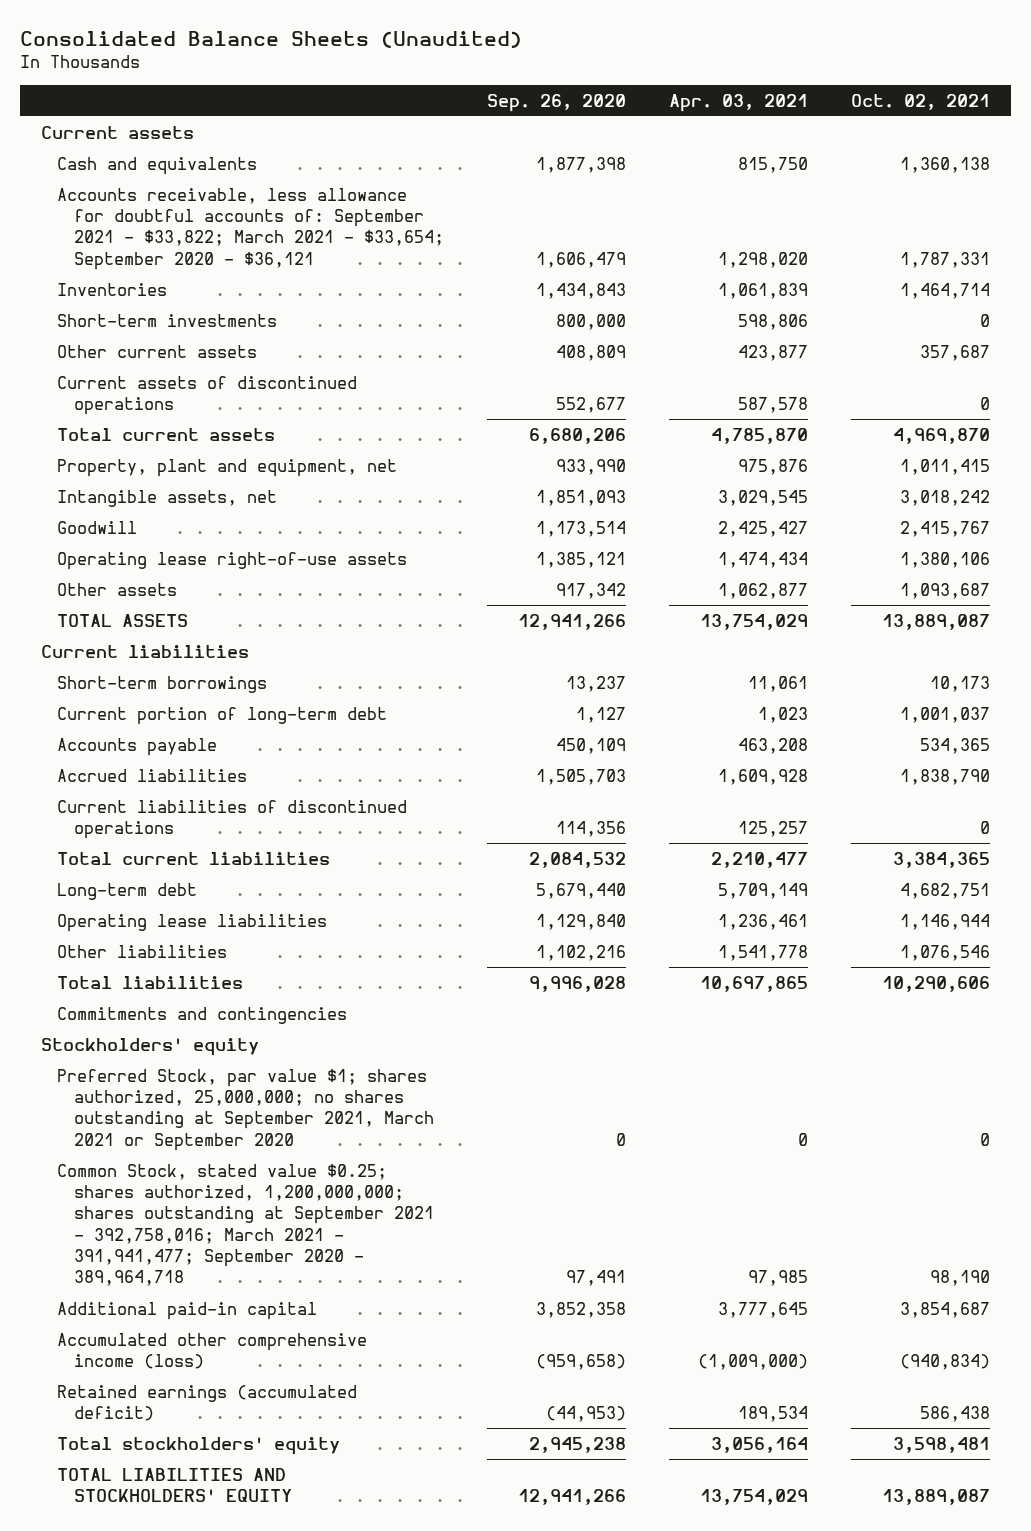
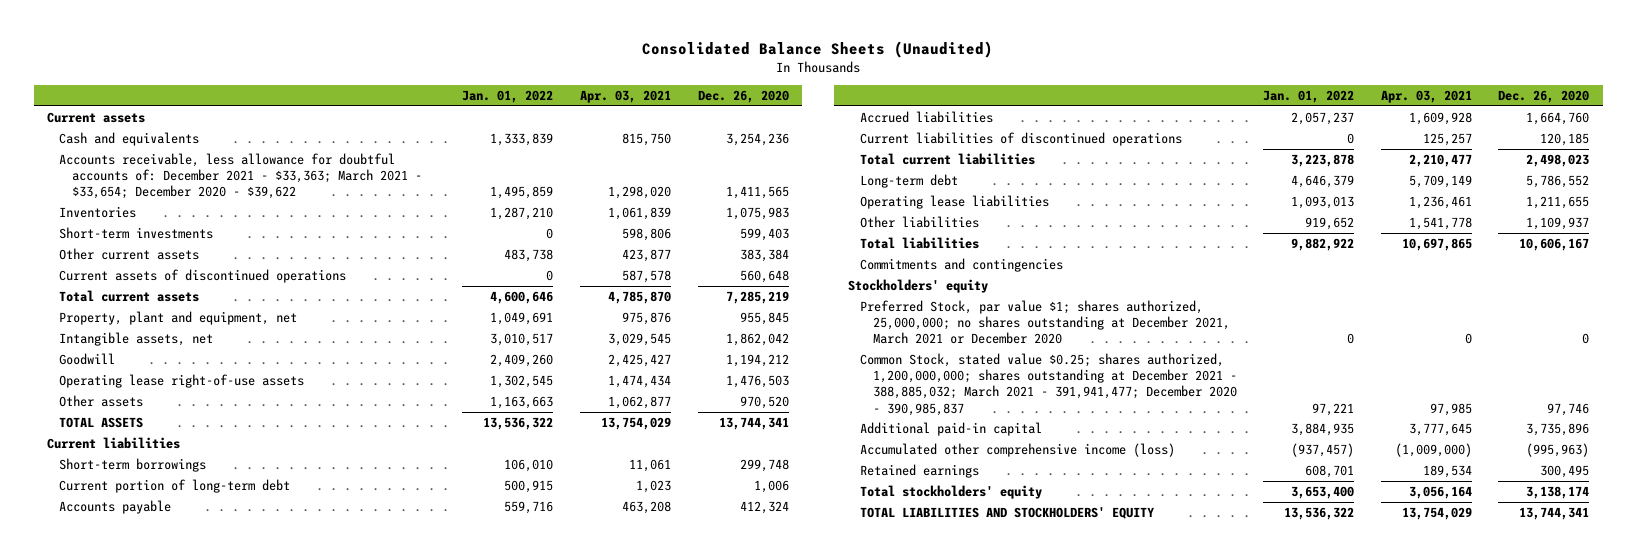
- | Sep. 26, 2020 | Apr. 03, 2021 | Oct. 02, 2021
+ | Jan. 01, 2022 | Apr. 03, 2021 | Dec. 26, 2020
- Accounts receivable, less allowance for doubtful accounts of: September 2021 - $33,822; March 2021 - $33,654; September 2020 - $36,121 | 1,606,479 | 1,298,020 | 1,787,331
+ Accounts receivable, less allowance for doubtful accounts of: December 2021 - $33,363; March 2021 - $33,654; December 2020 - $39,622 | 1,495,859 | 1,298,020 | 1,411,565
- Preferred Stock, par value $1; shares authorized, 25,000,000; no shares outstanding at September 2021, March 2021 or September 2020 | 0 | 0 | 0
- Common Stock, stated value $0.25; shares authorized, 1,200,000,000; shares outstanding at September 2021 - 392,758,016; March 2021 - 391,941,477; September 2020 - 389,964,718 | 97,491 | 97,985 | 98,190
+ Preferred Stock, par value $1; shares authorized, 25,000,000; no shares outstanding at December 2021, March 2021 or December 2020 | 0 | 0 | 0
+ Common Stock, stated value $0.25; shares authorized, 1,200,000,000; shares outstanding at December 2021 - 388,885,032; March 2021 - 391,941,477; December 2020 - 390,985,837 | 97,221 | 97,985 | 97,746
- Retained earnings (accumulated deficit) | (44,953) | 189,534 | 586,438
+ Retained earnings | 608,701 | 189,534 | 300,495

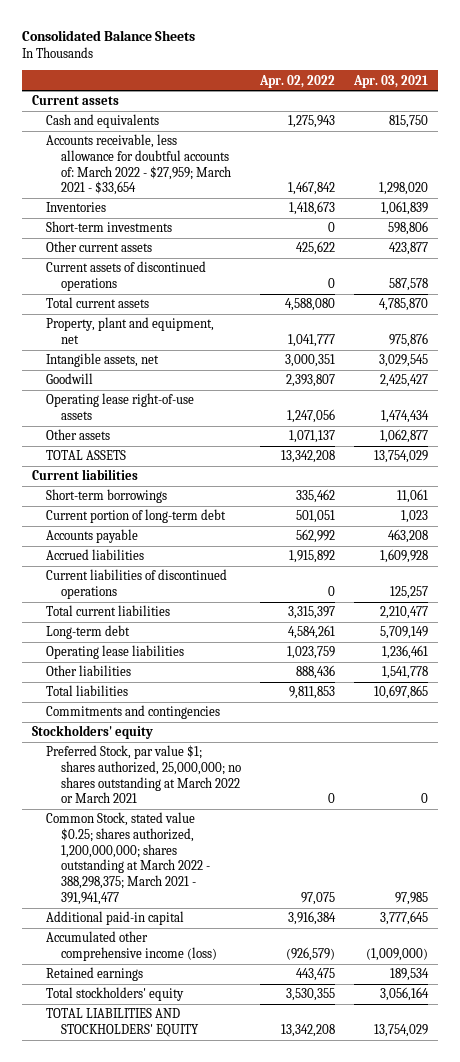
- Consolidated Balance Sheets (Unaudited)
+ Consolidated Balance Sheets
- | Jan. 01, 2022 | Apr. 03, 2021 | Dec. 26, 2020
+ | Apr. 02, 2022 | Apr. 03, 2021
- Accounts receivable, less allowance for doubtful accounts of: December 2021 - $33,363; March 2021 - $33,654; December 2020 - $39,622 | 1,495,859 | 1,298,020 | 1,411,565
+ Accounts receivable, less allowance for doubtful accounts of: March 2022 - $27,959; March 2021 - $33,654 | 1,467,842 | 1,298,020
- Preferred Stock, par value $1; shares authorized, 25,000,000; no shares outstanding at December 2021, March 2021 or December 2020 | 0 | 0 | 0
- Common Stock, stated value $0.25; shares authorized, 1,200,000,000; shares outstanding at December 2021 - 388,885,032; March 2021 - 391,941,477; December 2020 - 390,985,837 | 97,221 | 97,985 | 97,746
+ Preferred Stock, par value $1; shares authorized, 25,000,000; no shares outstanding at March 2022 or March 2021 | 0 | 0
+ Common Stock, stated value $0.25; shares authorized, 1,200,000,000; shares outstanding at March 2022 - 388,298,375; March 2021 - 391,941,477 | 97,075 | 97,985

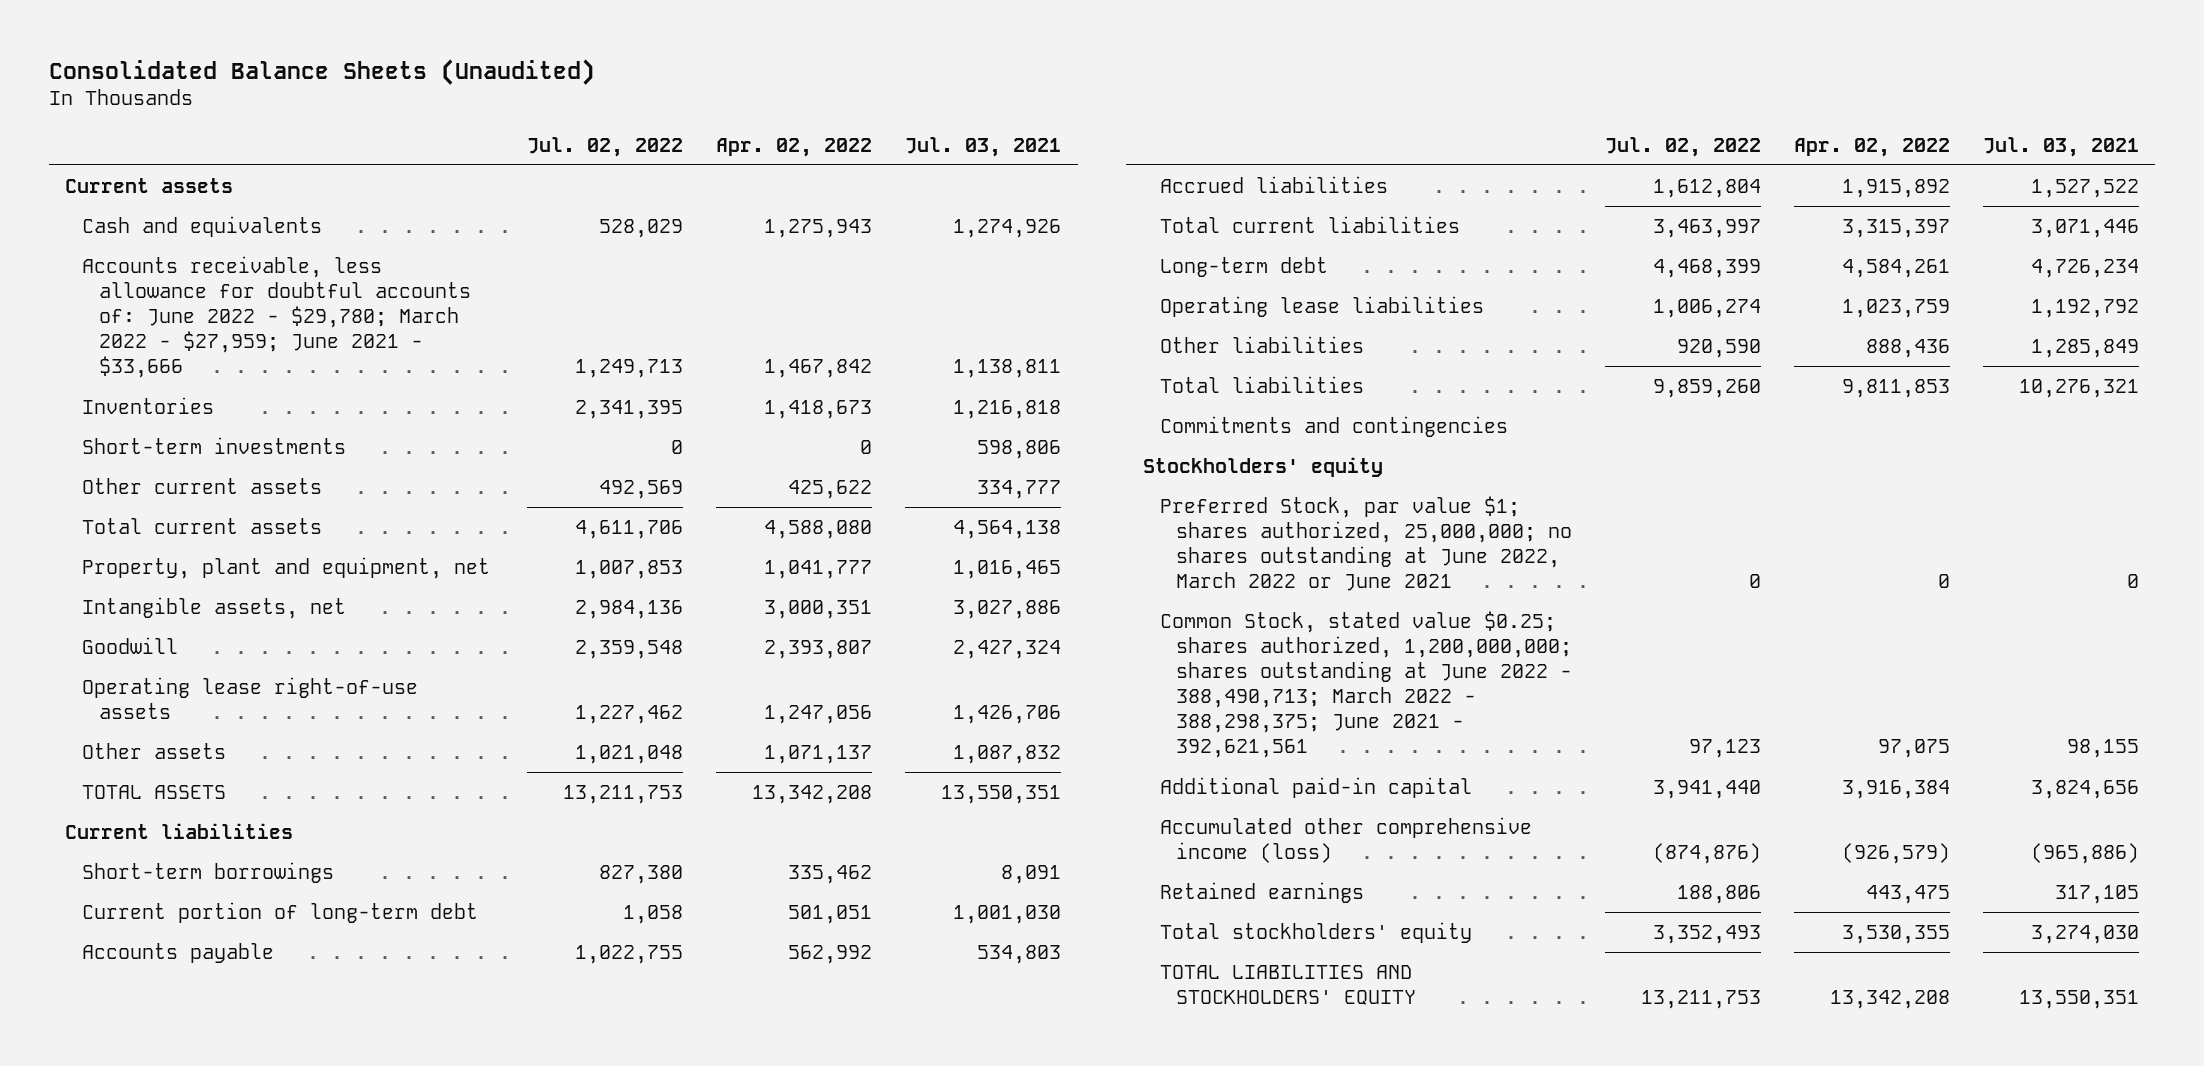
- Consolidated Balance Sheets
+ Consolidated Balance Sheets (Unaudited)
- | Apr. 02, 2022 | Apr. 03, 2021
+ | Jul. 02, 2022 | Apr. 02, 2022 | Jul. 03, 2021
- Accounts receivable, less allowance for doubtful accounts of: March 2022 - $27,959; March 2021 - $33,654 | 1,467,842 | 1,298,020
+ Accounts receivable, less allowance for doubtful accounts of: June 2022 - $29,780; March 2022 - $27,959; June 2021 - $33,666 | 1,249,713 | 1,467,842 | 1,138,811
- Current assets of discontinued operations | 0 | 587,578
- Current liabilities of discontinued operations | 0 | 125,257
- Preferred Stock, par value $1; shares authorized, 25,000,000; no shares outstanding at March 2022 or March 2021 | 0 | 0
- Common Stock, stated value $0.25; shares authorized, 1,200,000,000; shares outstanding at March 2022 - 388,298,375; March 2021 - 391,941,477 | 97,075 | 97,985
+ Preferred Stock, par value $1; shares authorized, 25,000,000; no shares outstanding at June 2022, March 2022 or June 2021 | 0 | 0 | 0
+ Common Stock, stated value $0.25; shares authorized, 1,200,000,000; shares outstanding at June 2022 - 388,490,713; March 2022 - 388,298,375; June 2021 - 392,621,561 | 97,123 | 97,075 | 98,155

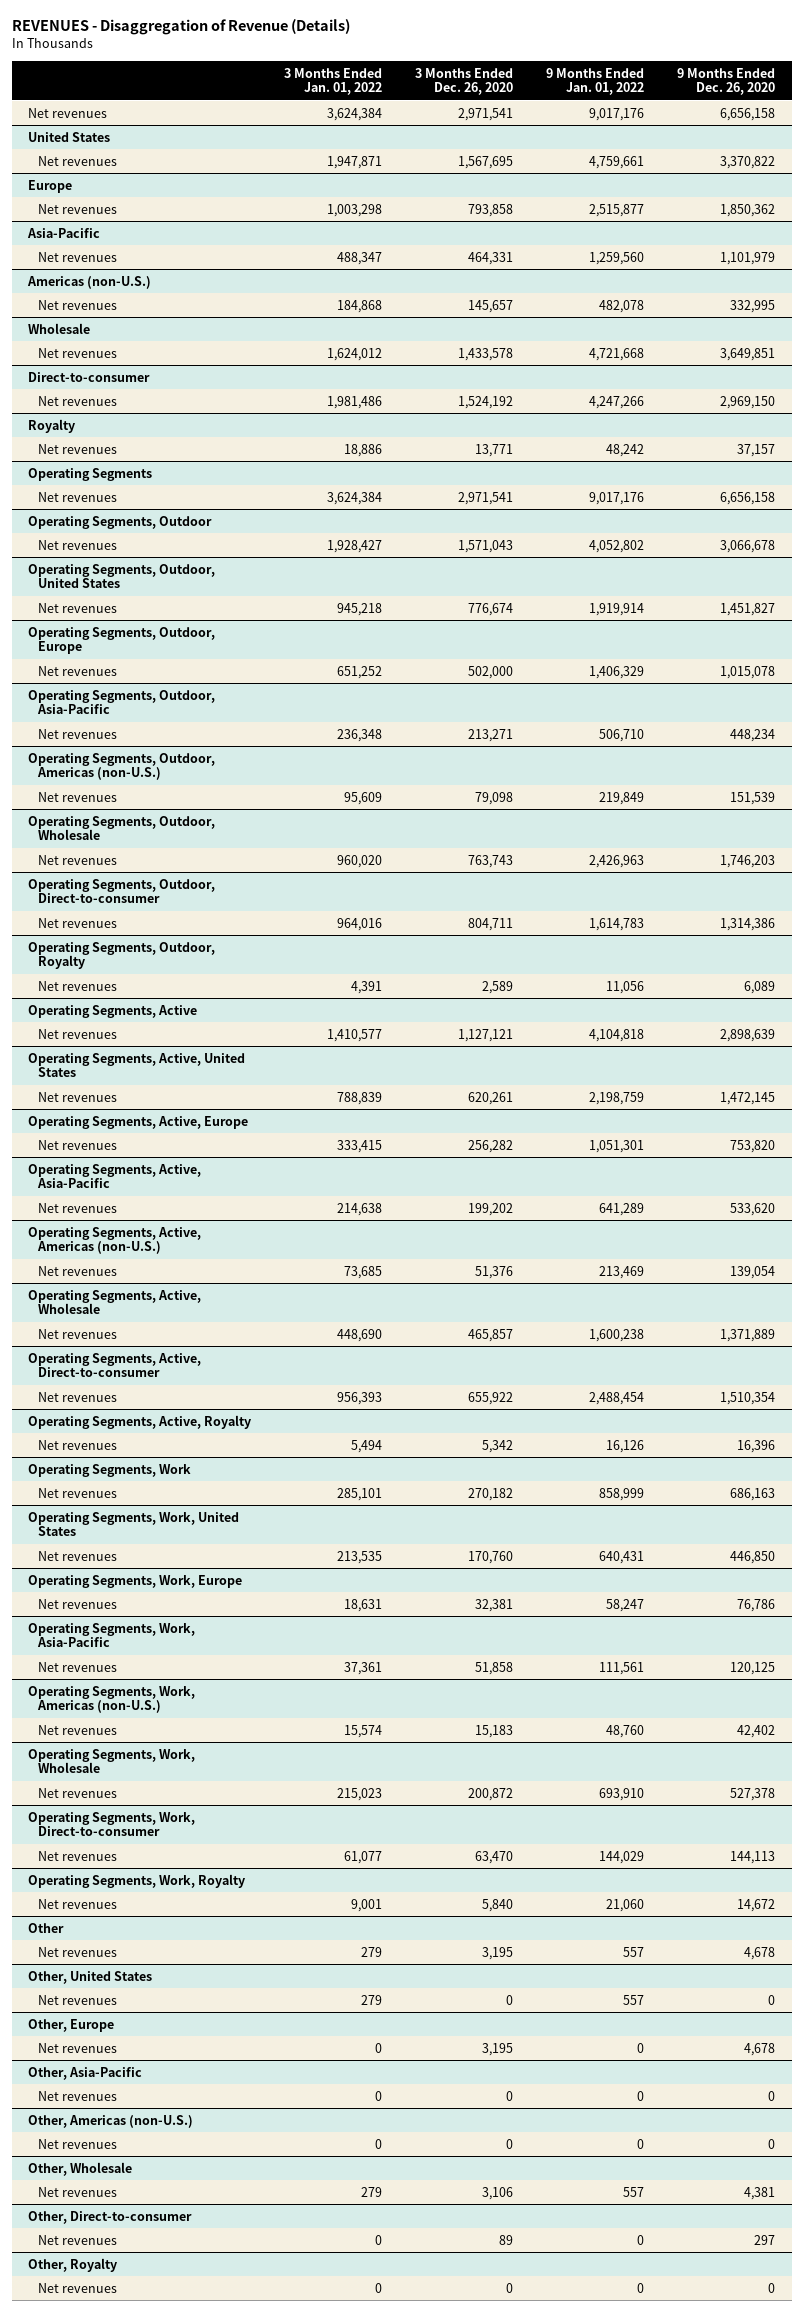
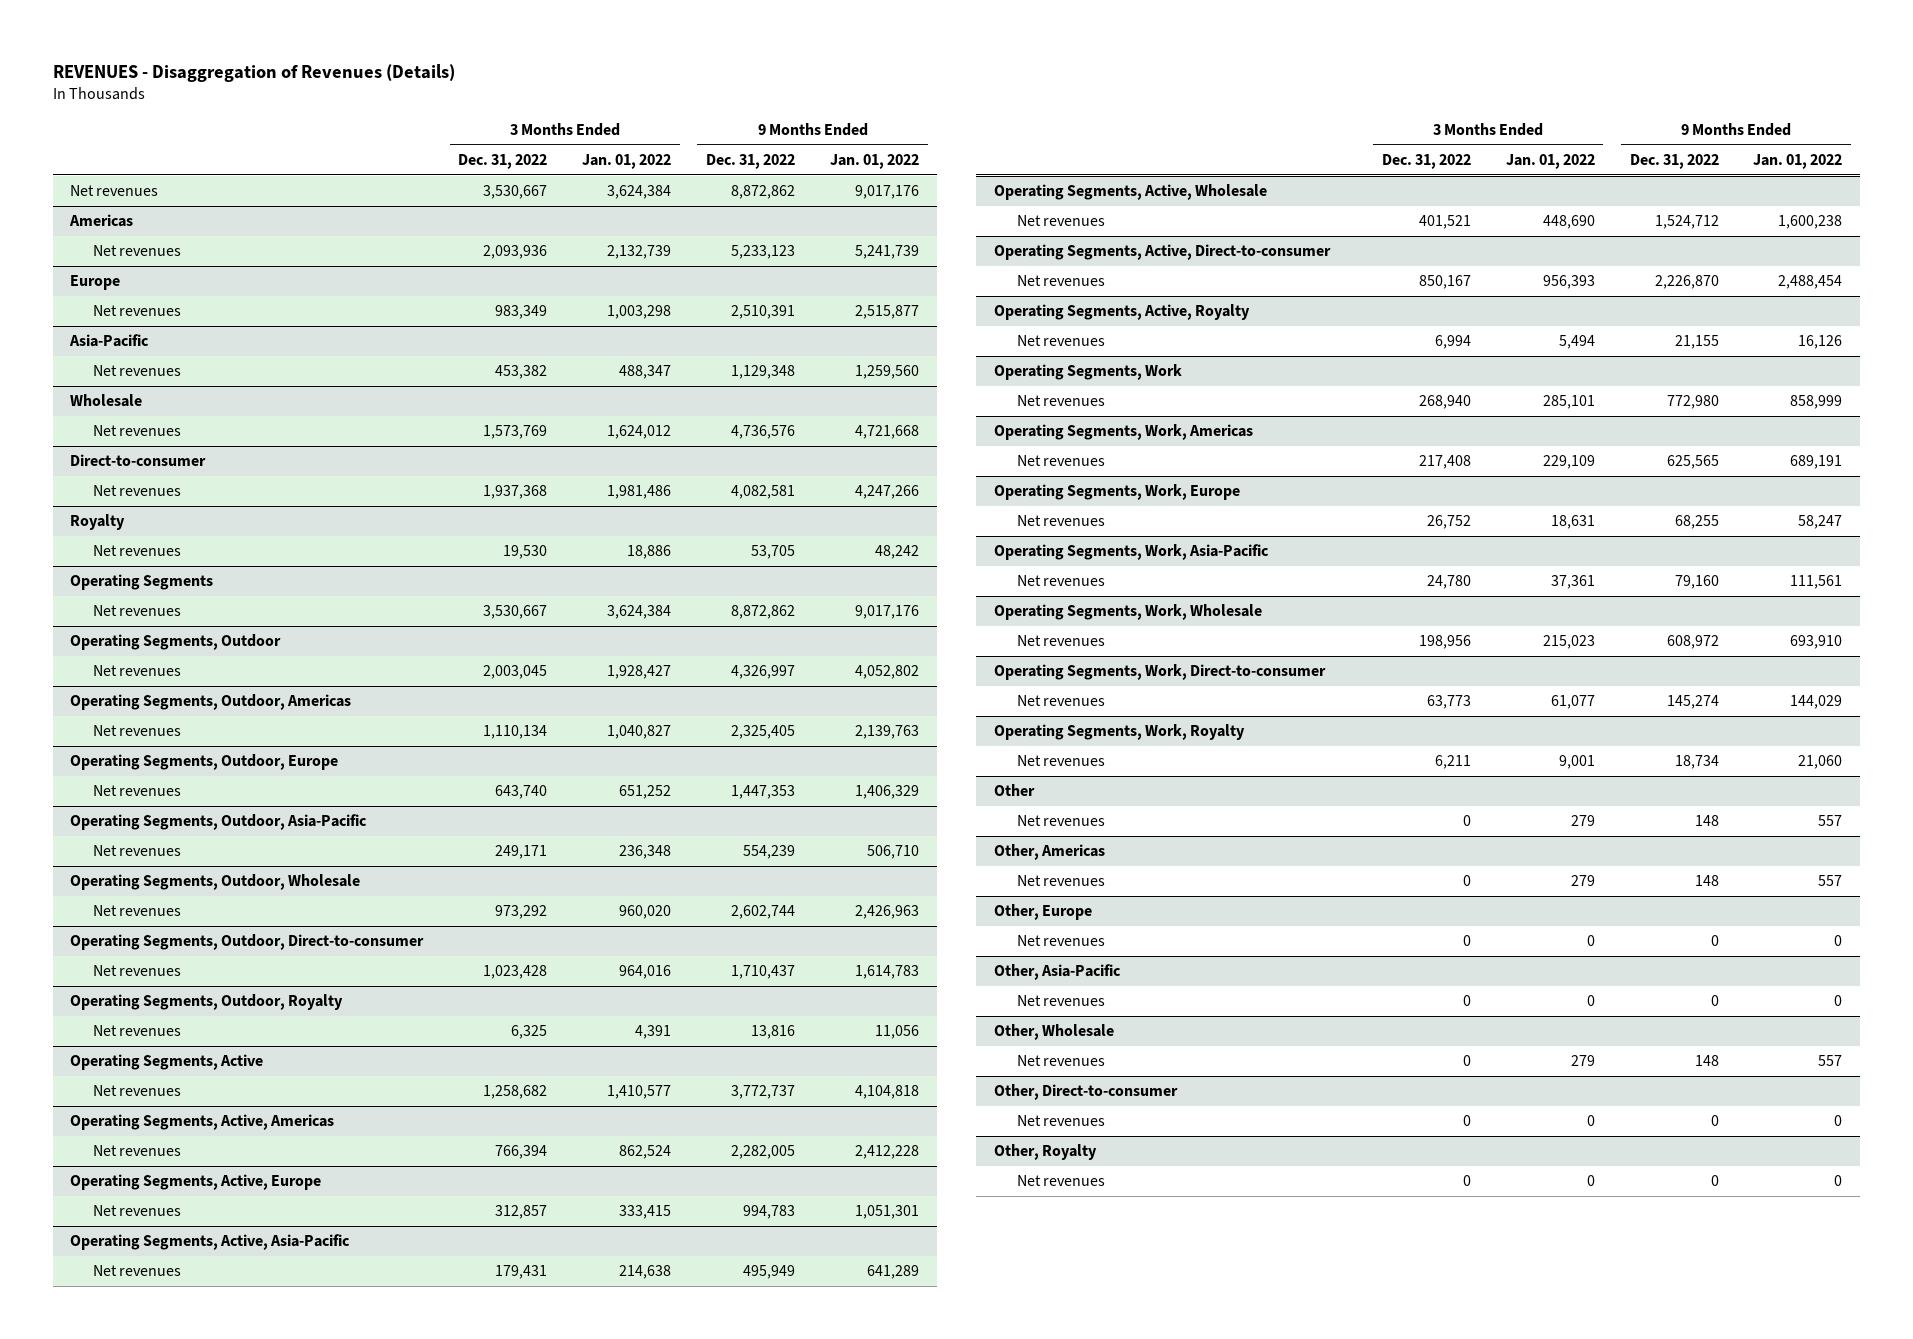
- REVENUES - Disaggregation of Revenue (Details)
+ REVENUES - Disaggregation of Revenues (Details)
- | 3 Months Ended Jan. 01, 2022 | 3 Months Ended Dec. 26, 2020 | 9 Months Ended Jan. 01, 2022 | 9 Months Ended Dec. 26, 2020
+ | 3 Months Ended Dec. 31, 2022 | 3 Months Ended Jan. 01, 2022 | 9 Months Ended Dec. 31, 2022 | 9 Months Ended Jan. 01, 2022
- United States
- Net revenues | 1,947,871 | 1,567,695 | 4,759,661 | 3,370,822
+ Americas
+ Net revenues | 2,093,936 | 2,132,739 | 5,233,123 | 5,241,739
- Americas (non-U.S.)
- Net revenues | 184,868 | 145,657 | 482,078 | 332,995
- Operating Segments, Outdoor, United States
- Net revenues | 945,218 | 776,674 | 1,919,914 | 1,451,827
+ Operating Segments, Outdoor, Americas
+ Net revenues | 1,110,134 | 1,040,827 | 2,325,405 | 2,139,763
- Operating Segments, Outdoor, Americas (non-U.S.)
- Net revenues | 95,609 | 79,098 | 219,849 | 151,539
- Operating Segments, Active, United States
- Net revenues | 788,839 | 620,261 | 2,198,759 | 1,472,145
+ Operating Segments, Active, Americas
+ Net revenues | 766,394 | 862,524 | 2,282,005 | 2,412,228
- Operating Segments, Active, Americas (non-U.S.)
- Net revenues | 73,685 | 51,376 | 213,469 | 139,054
- Operating Segments, Work, United States
- Net revenues | 213,535 | 170,760 | 640,431 | 446,850
+ Operating Segments, Work, Americas
+ Net revenues | 217,408 | 229,109 | 625,565 | 689,191
- Operating Segments, Work, Americas (non-U.S.)
- Net revenues | 15,574 | 15,183 | 48,760 | 42,402
- Other, United States
+ Other, Americas
- Other, Americas (non-U.S.)
- Net revenues | 0 | 0 | 0 | 0

